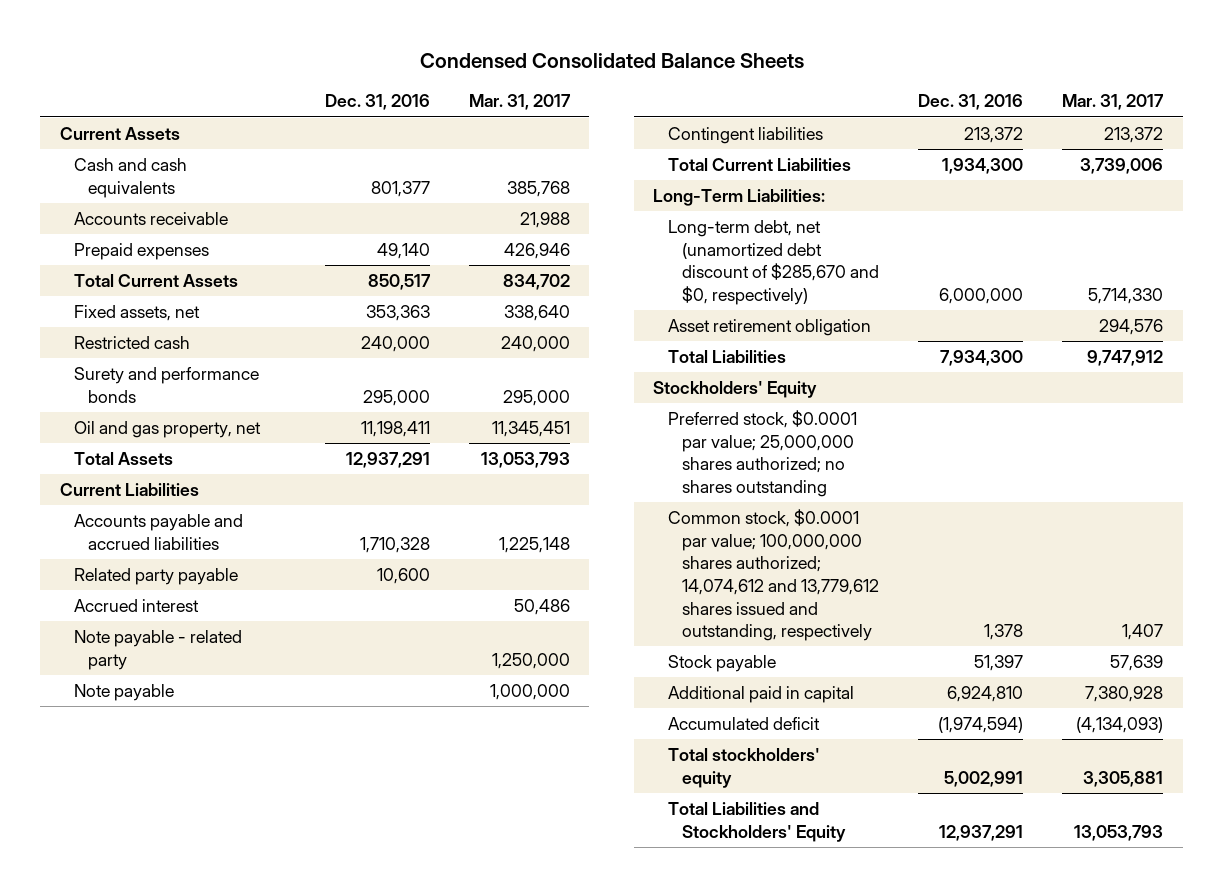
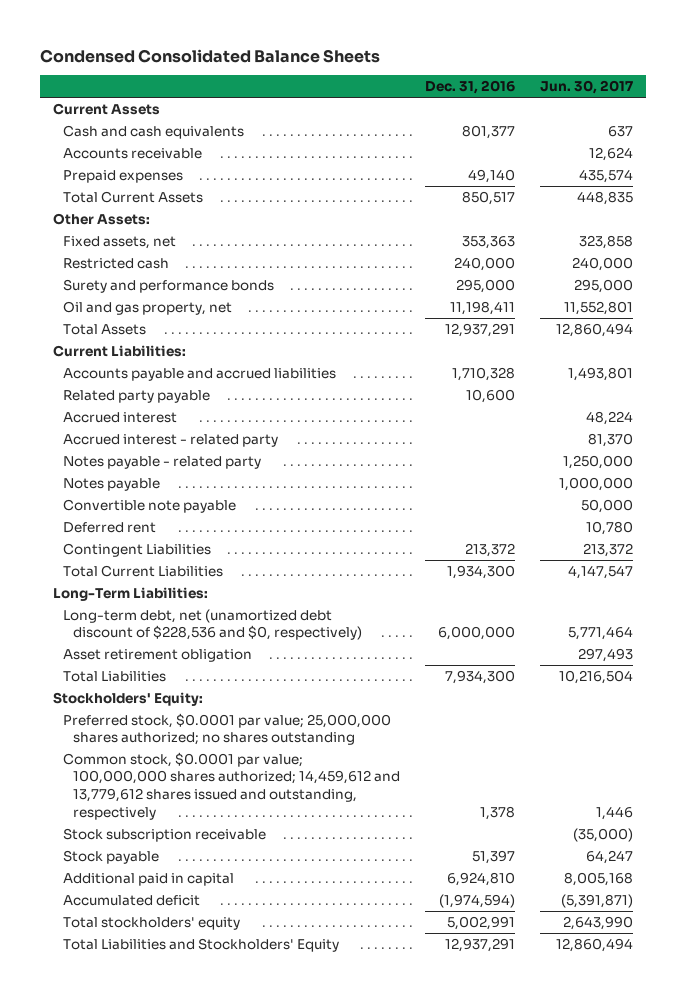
- | Dec. 31, 2016 | Mar. 31, 2017
+ | Dec. 31, 2016 | Jun. 30, 2017
+ Other Assets:
- Current Liabilities
+ Current Liabilities:
- Note payable - related party | | 1,250,000
- Note payable | | 1,000,000
- Contingent liabilities | 213,372 | 213,372
+ Accrued interest - related party | | 81,370
+ Notes payable - related party | | 1,250,000
+ Notes payable | | 1,000,000
+ Convertible note payable | | 50,000
+ Deferred rent | | 10,780
+ Contingent Liabilities | 213,372 | 213,372
- Long-term debt, net (unamortized debt discount of $285,670 and $0, respectively) | 6,000,000 | 5,714,330
+ Long-term debt, net (unamortized debt discount of $228,536 and $0, respectively) | 6,000,000 | 5,771,464
- Stockholders' Equity
+ Stockholders' Equity:
- Common stock, $0.0001 par value; 100,000,000 shares authorized; 14,074,612 and 13,779,612 shares issued and outstanding, respectively | 1,378 | 1,407
+ Common stock, $0.0001 par value; 100,000,000 shares authorized; 14,459,612 and 13,779,612 shares issued and outstanding, respectively | 1,378 | 1,446
+ Stock subscription receivable | | (35,000)

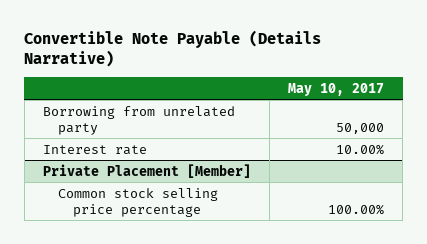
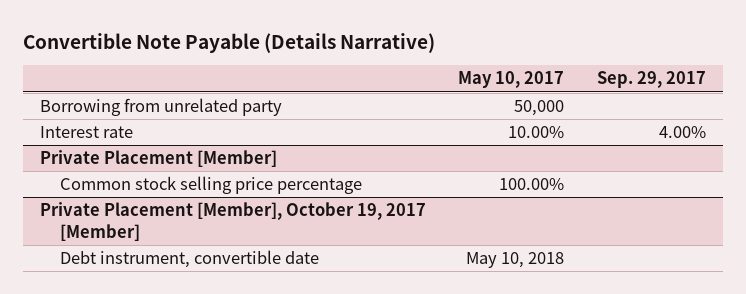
- | May 10, 2017
+ | May 10, 2017 | Sep. 29, 2017
+ Private Placement [Member], October 19, 2017 [Member]
+ Debt instrument, convertible date | May 10, 2018 |

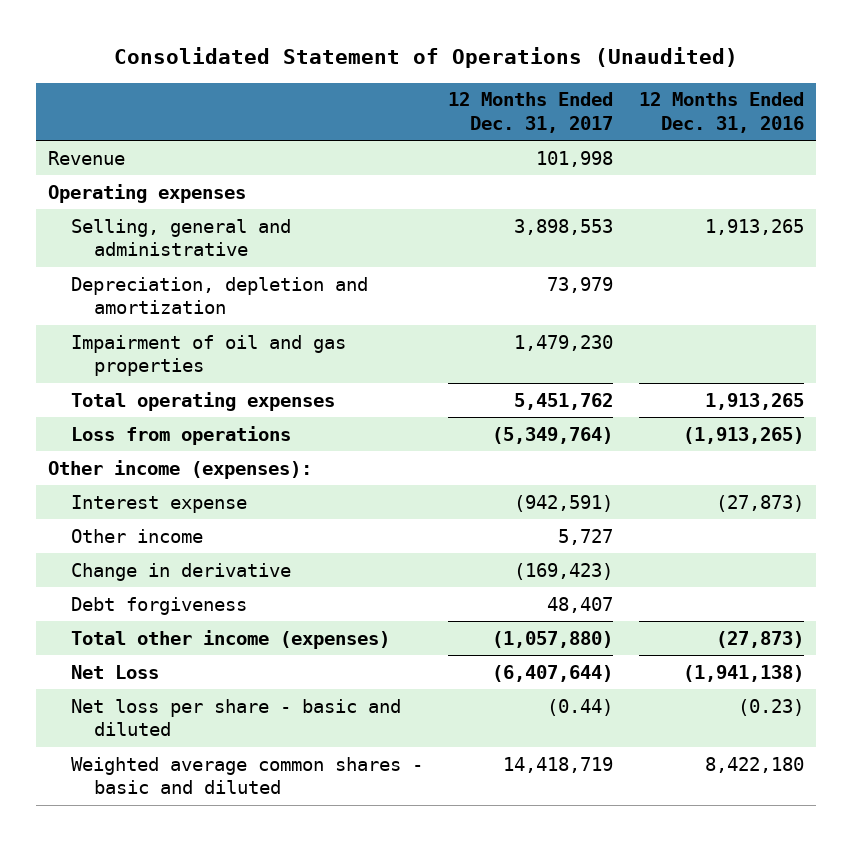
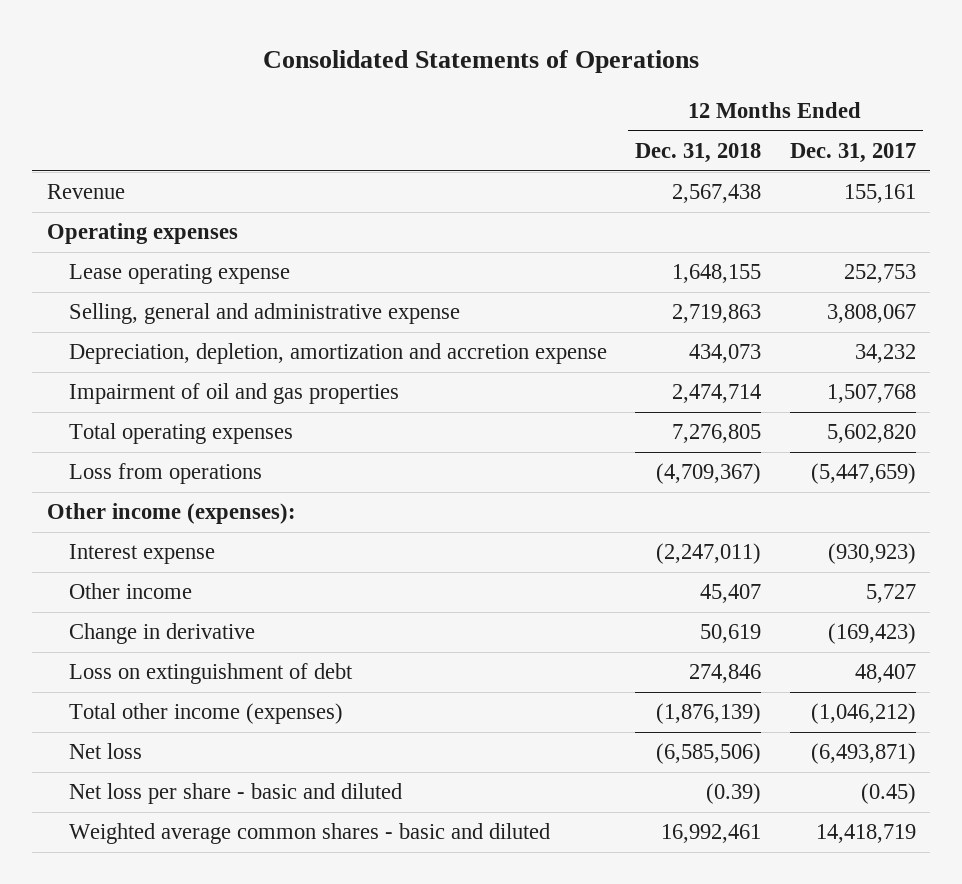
- Consolidated Statement of Operations (Unaudited)
+ Consolidated Statements of Operations
- | 12 Months Ended Dec. 31, 2017 | 12 Months Ended Dec. 31, 2016
+ | 12 Months Ended Dec. 31, 2018 | 12 Months Ended Dec. 31, 2017
- Revenue | 101,998 |
+ Revenue | 2,567,438 | 155,161
- Selling, general and administrative | 3,898,553 | 1,913,265
- Depreciation, depletion and amortization | 73,979 |
- Impairment of oil and gas properties | 1,479,230 |
- Total operating expenses | 5,451,762 | 1,913,265
- Loss from operations | (5,349,764) | (1,913,265)
+ Lease operating expense | 1,648,155 | 252,753
+ Selling, general and administrative expense | 2,719,863 | 3,808,067
+ Depreciation, depletion, amortization and accretion expense | 434,073 | 34,232
+ Impairment of oil and gas properties | 2,474,714 | 1,507,768
+ Total operating expenses | 7,276,805 | 5,602,820
+ Loss from operations | (4,709,367) | (5,447,659)
- Interest expense | (942,591) | (27,873)
+ Interest expense | (2,247,011) | (930,923)
- Debt forgiveness | 48,407 |
- Total other income (expenses) | (1,057,880) | (27,873)
- Net Loss | (6,407,644) | (1,941,138)
- Net loss per share - basic and diluted | (0.44) | (0.23)
+ Loss on extinguishment of debt | 274,846 | 48,407
+ Total other income (expenses) | (1,876,139) | (1,046,212)
+ Net loss | (6,585,506) | (6,493,871)
+ Net loss per share - basic and diluted | (0.39) | (0.45)

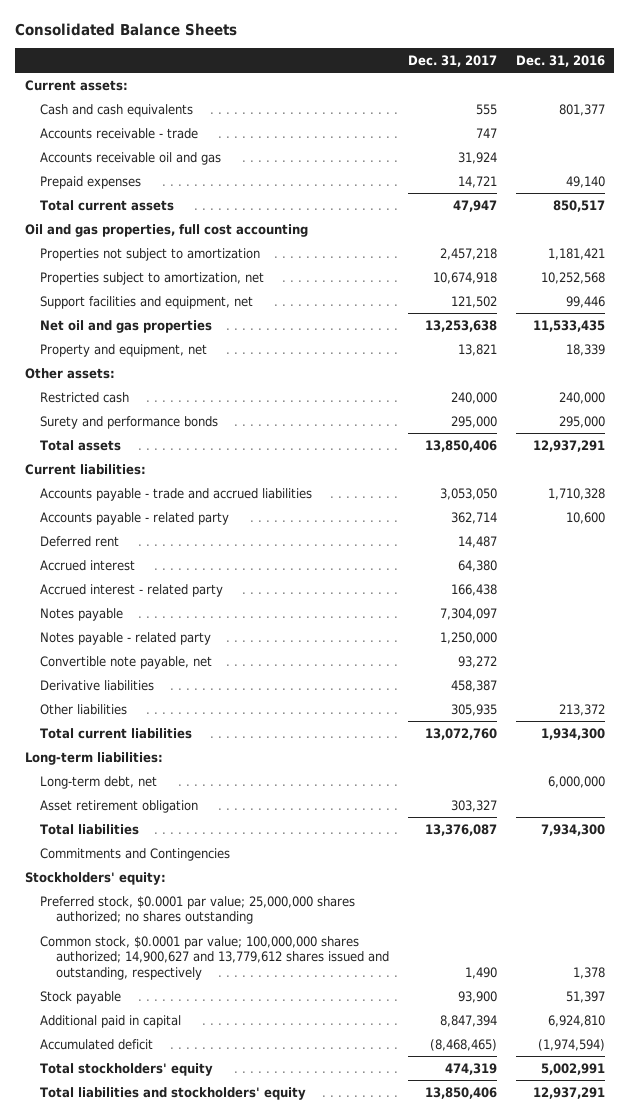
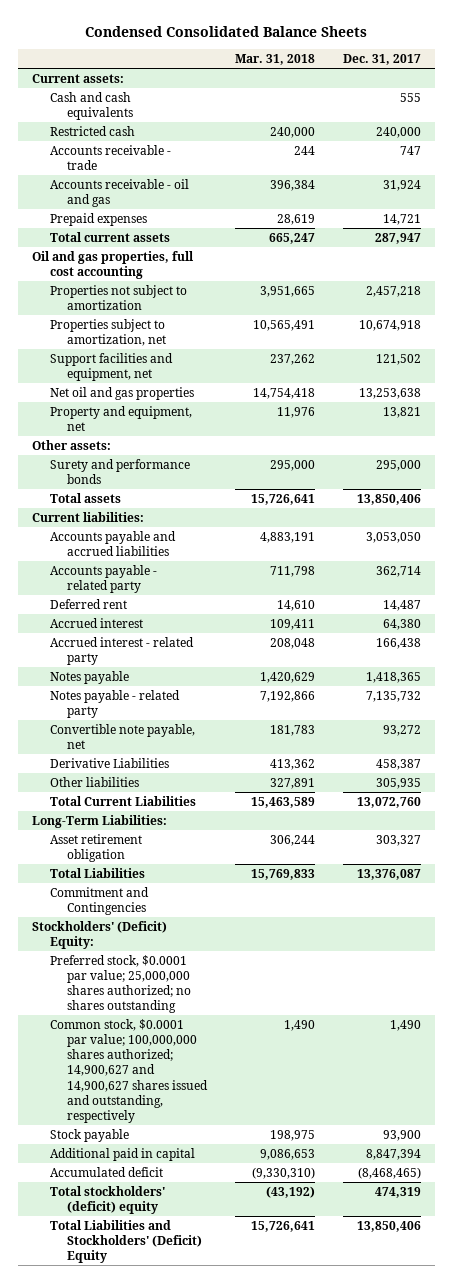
- Consolidated Balance Sheets
+ Condensed Consolidated Balance Sheets
- | Dec. 31, 2017 | Dec. 31, 2016
+ | Mar. 31, 2018 | Dec. 31, 2017
moved up: Restricted cash | 240,000 | 240,000
- Accounts receivable oil and gas | 31,924 |
+ Accounts receivable - oil and gas | 396,384 | 31,924
- Total current assets | 47,947 | 850,517
+ Total current assets | 665,247 | 287,947
- Accounts payable - trade and accrued liabilities | 3,053,050 | 1,710,328
+ Accounts payable and accrued liabilities | 4,883,191 | 3,053,050
- Notes payable | 7,304,097 |
- Notes payable - related party | 1,250,000 |
+ Notes payable | 1,420,629 | 1,418,365
+ Notes payable - related party | 7,192,866 | 7,135,732
- Derivative liabilities | 458,387 |
+ Derivative Liabilities | 413,362 | 458,387
- Total current liabilities | 13,072,760 | 1,934,300
- Long-term liabilities:
- Long-term debt, net | | 6,000,000
+ Total Current Liabilities | 15,463,589 | 13,072,760
+ Long-Term Liabilities:
- Total liabilities | 13,376,087 | 7,934,300
- Commitments and Contingencies
- Stockholders' equity:
+ Total Liabilities | 15,769,833 | 13,376,087
+ Commitment and Contingencies
+ Stockholders' (Deficit) Equity:
- Common stock, $0.0001 par value; 100,000,000 shares authorized; 14,900,627 and 13,779,612 shares issued and outstanding, respectively | 1,490 | 1,378
+ Common stock, $0.0001 par value; 100,000,000 shares authorized; 14,900,627 and 14,900,627 shares issued and outstanding, respectively | 1,490 | 1,490
- Total stockholders' equity | 474,319 | 5,002,991
- Total liabilities and stockholders' equity | 13,850,406 | 12,937,291
+ Total stockholders' (deficit) equity | (43,192) | 474,319
+ Total Liabilities and Stockholders' (Deficit) Equity | 15,726,641 | 13,850,406

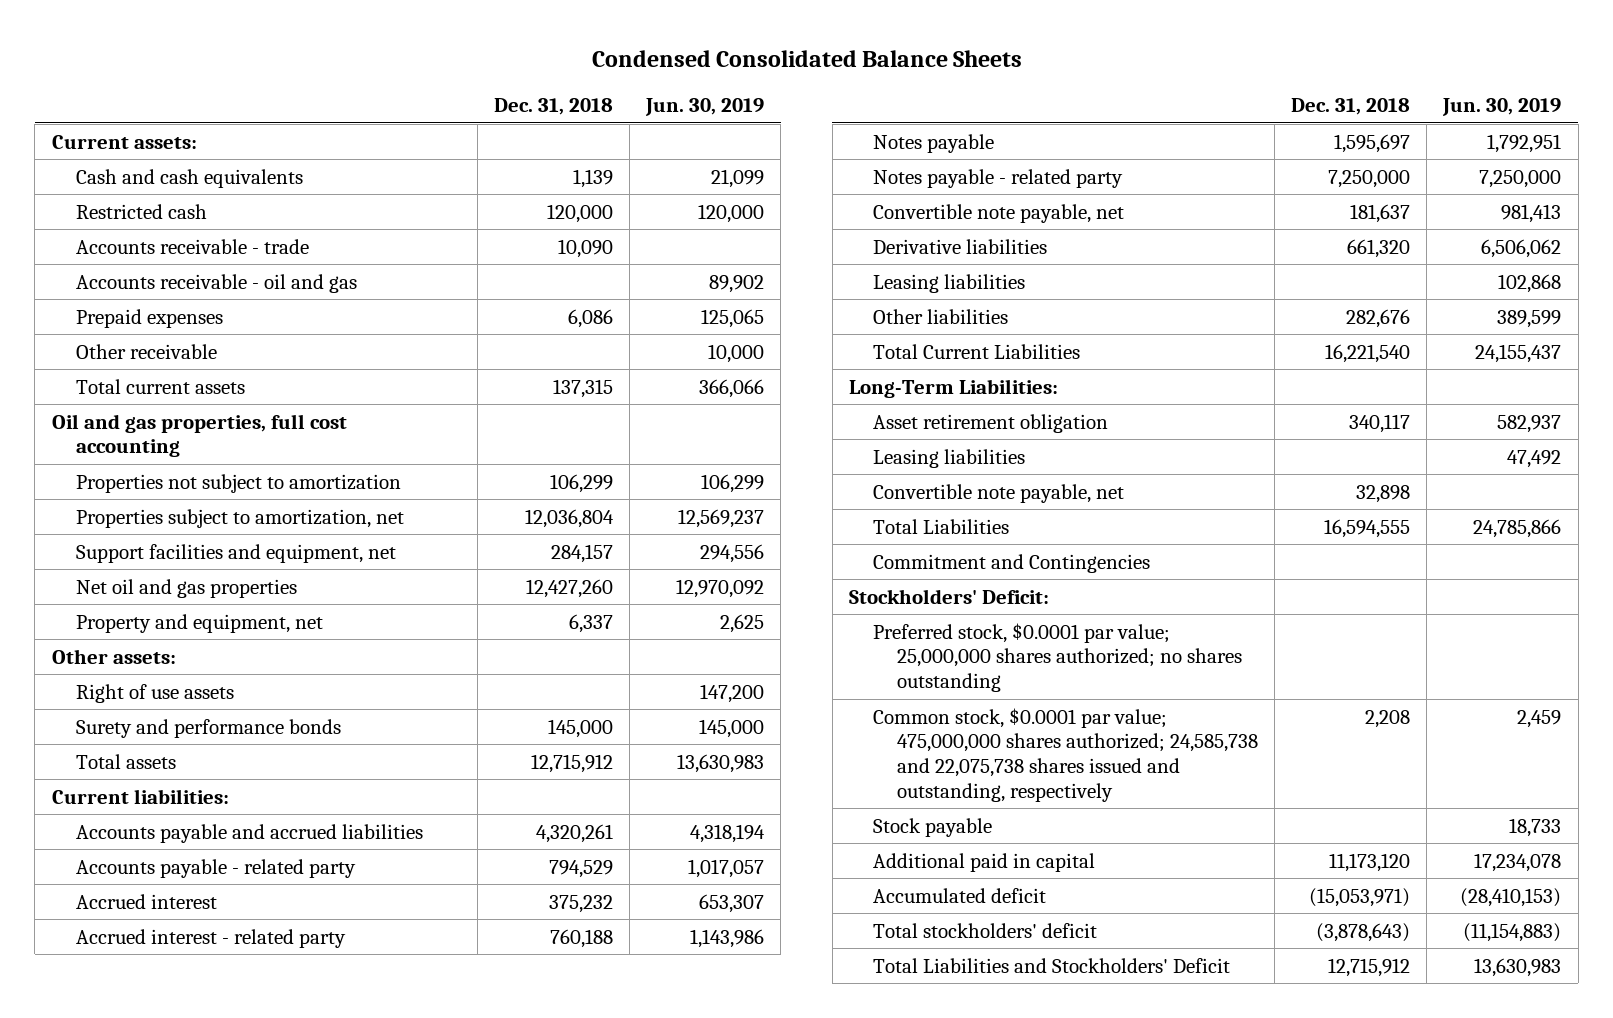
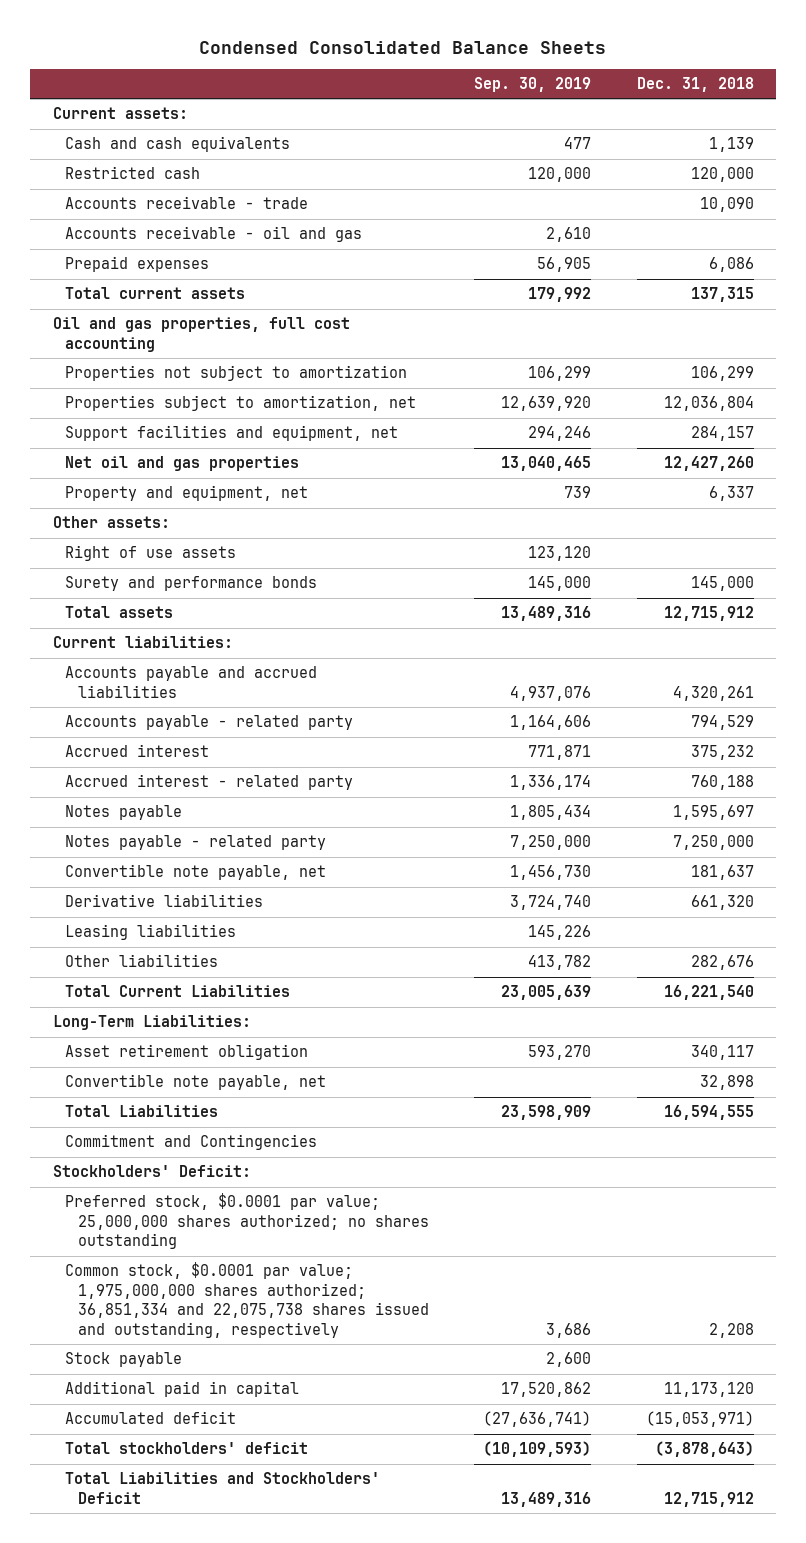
- | Dec. 31, 2018 | Jun. 30, 2019
+ | Sep. 30, 2019 | Dec. 31, 2018
- Other receivable | | 10,000
- Leasing liabilities | | 47,492
- Common stock, $0.0001 par value; 475,000,000 shares authorized; 24,585,738 and 22,075,738 shares issued and outstanding, respectively | 2,208 | 2,459
+ Common stock, $0.0001 par value; 1,975,000,000 shares authorized; 36,851,334 and 22,075,738 shares issued and outstanding, respectively | 3,686 | 2,208

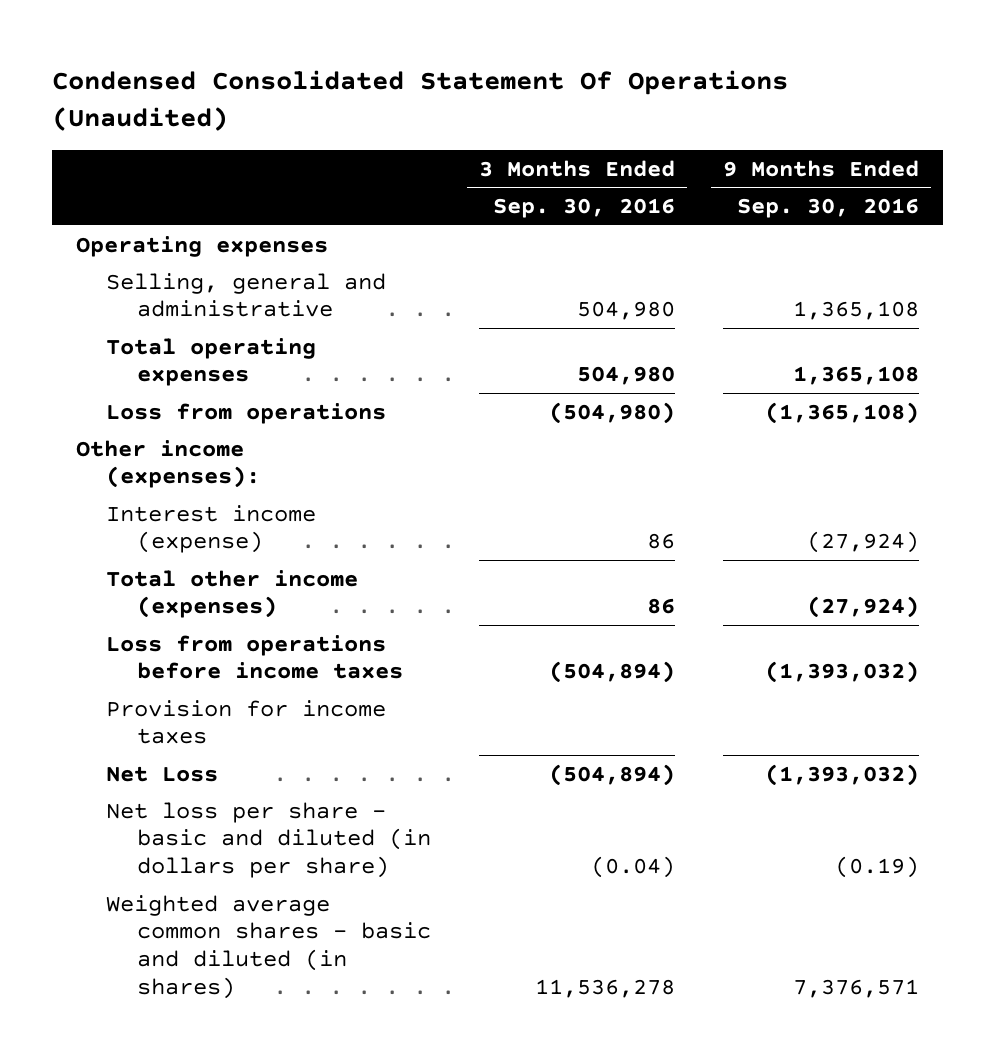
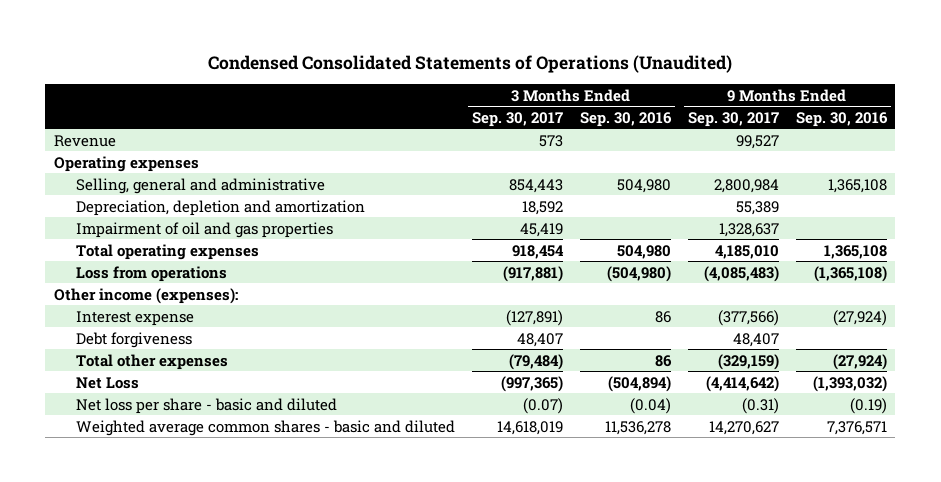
- Condensed Consolidated Statement Of Operations (Unaudited)
+ Condensed Consolidated Statements of Operations (Unaudited)
- | 3 Months Ended Sep. 30, 2016 | 9 Months Ended Sep. 30, 2016
+ | 3 Months Ended Sep. 30, 2017 | 3 Months Ended Sep. 30, 2016 | 9 Months Ended Sep. 30, 2017 | 9 Months Ended Sep. 30, 2016
+ Revenue | 573 | | 99,527 |
+ Depreciation, depletion and amortization | 18,592 | | 55,389 |
+ Impairment of oil and gas properties | 45,419 | | 1,328,637 |
- Interest income (expense) | 86 | (27,924)
- Total other income (expenses) | 86 | (27,924)
- Loss from operations before income taxes | (504,894) | (1,393,032)
- Provision for income taxes
+ Interest expense | (127,891) | 86 | (377,566) | (27,924)
+ Debt forgiveness | 48,407 | | 48,407 |
+ Total other expenses | (79,484) | 86 | (329,159) | (27,924)
- Net loss per share - basic and diluted (in dollars per share) | (0.04) | (0.19)
- Weighted average common shares - basic and diluted (in shares) | 11,536,278 | 7,376,571
+ Net loss per share - basic and diluted | (0.07) | (0.04) | (0.31) | (0.19)
+ Weighted average common shares - basic and diluted | 14,618,019 | 11,536,278 | 14,270,627 | 7,376,571

